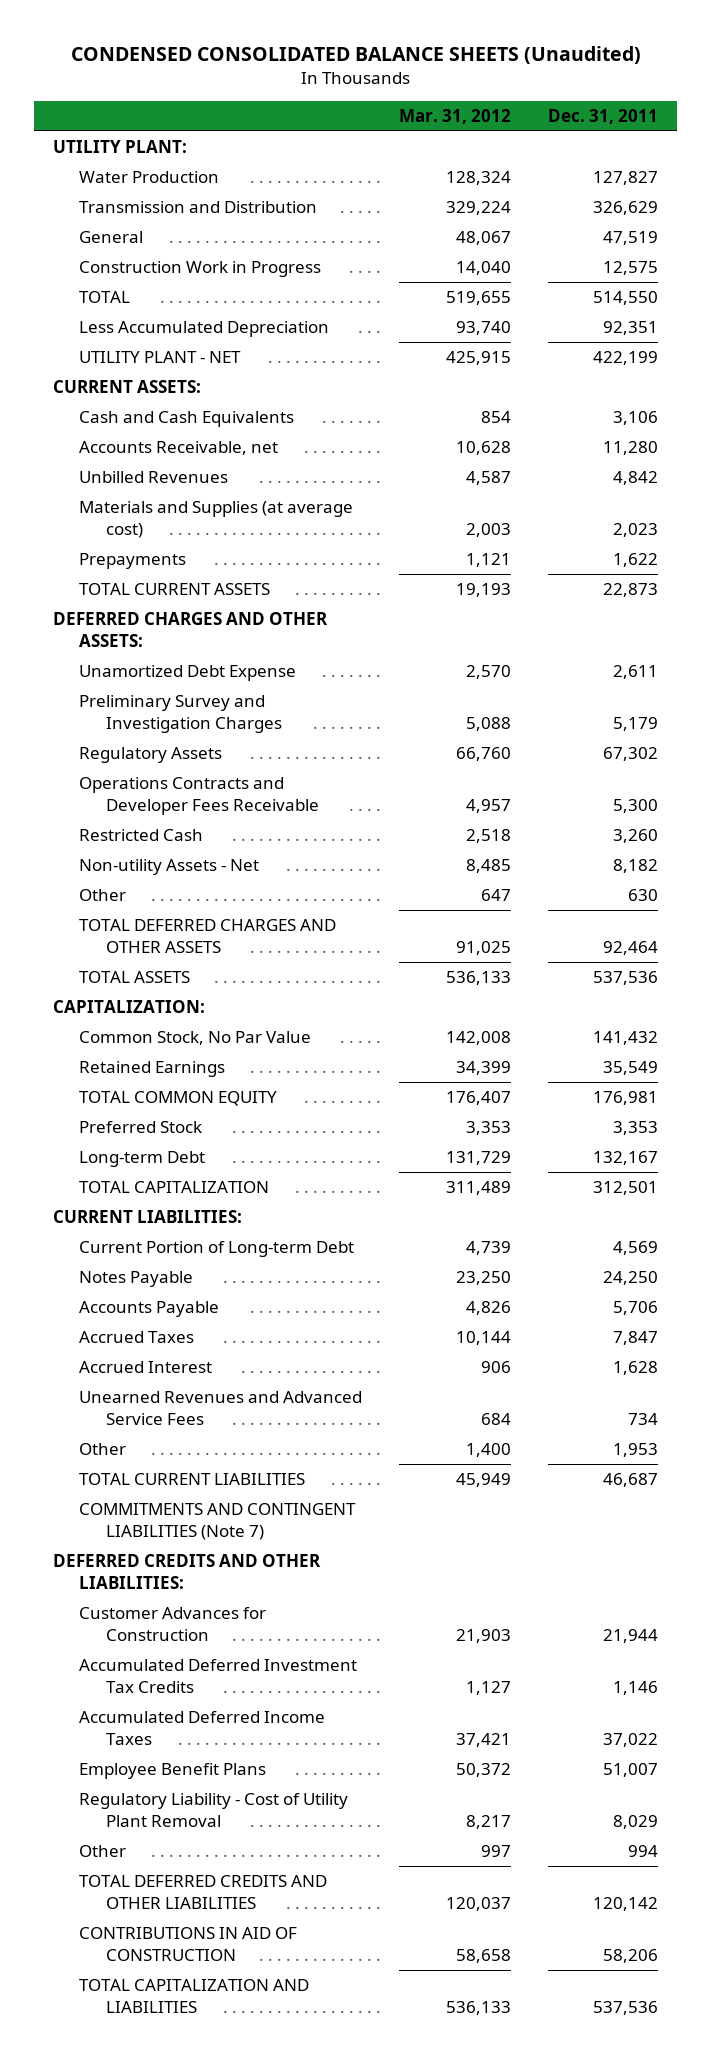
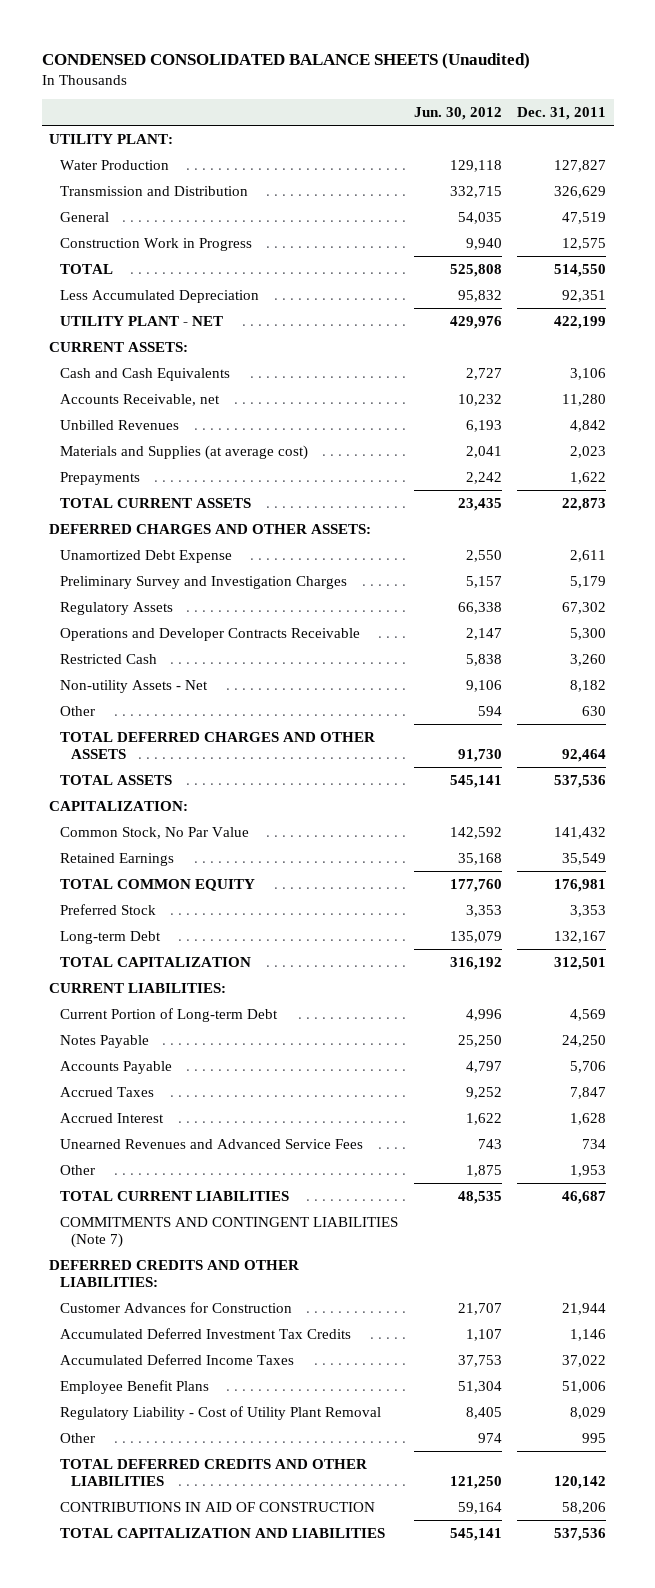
- | Mar. 31, 2012 | Dec. 31, 2011
+ | Jun. 30, 2012 | Dec. 31, 2011
- Operations Contracts and Developer Fees Receivable | 4,957 | 5,300
+ Operations and Developer Contracts Receivable | 2,147 | 5,300
- Employee Benefit Plans | 50,372 | 51,007
+ Employee Benefit Plans | 51,304 | 51,006
- Other | 997 | 994
+ Other | 974 | 995

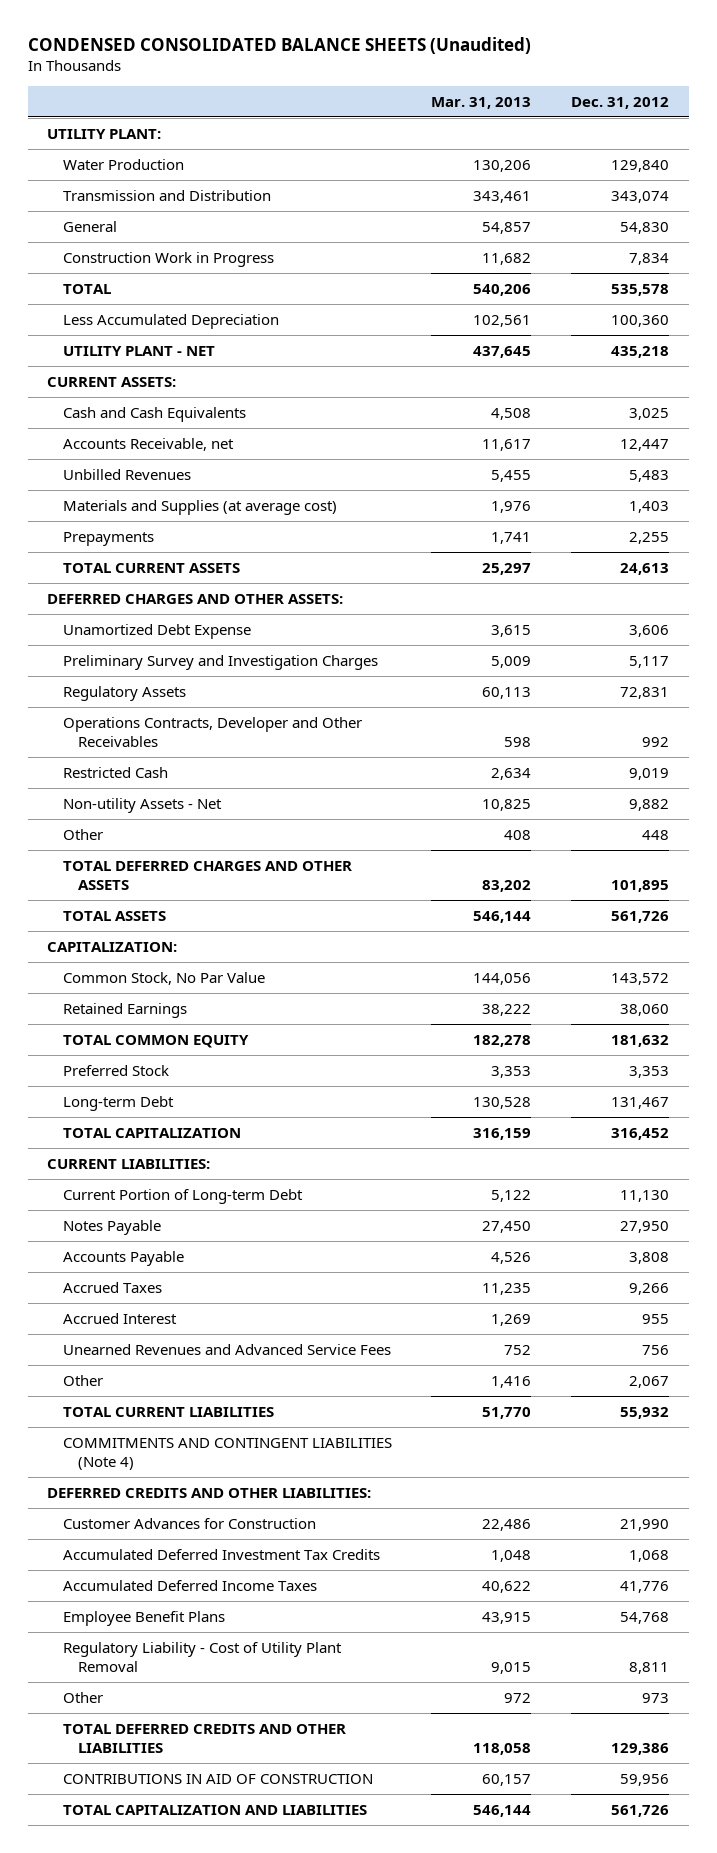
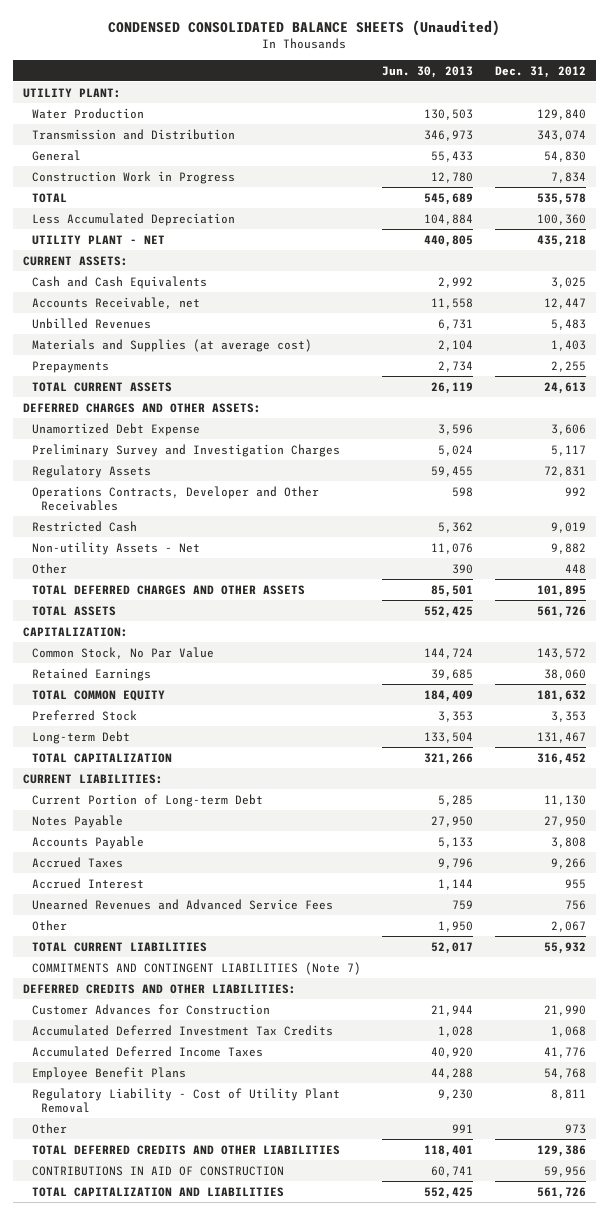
- | Mar. 31, 2013 | Dec. 31, 2012
+ | Jun. 30, 2013 | Dec. 31, 2012
- COMMITMENTS AND CONTINGENT LIABILITIES (Note 4)
+ COMMITMENTS AND CONTINGENT LIABILITIES (Note 7)

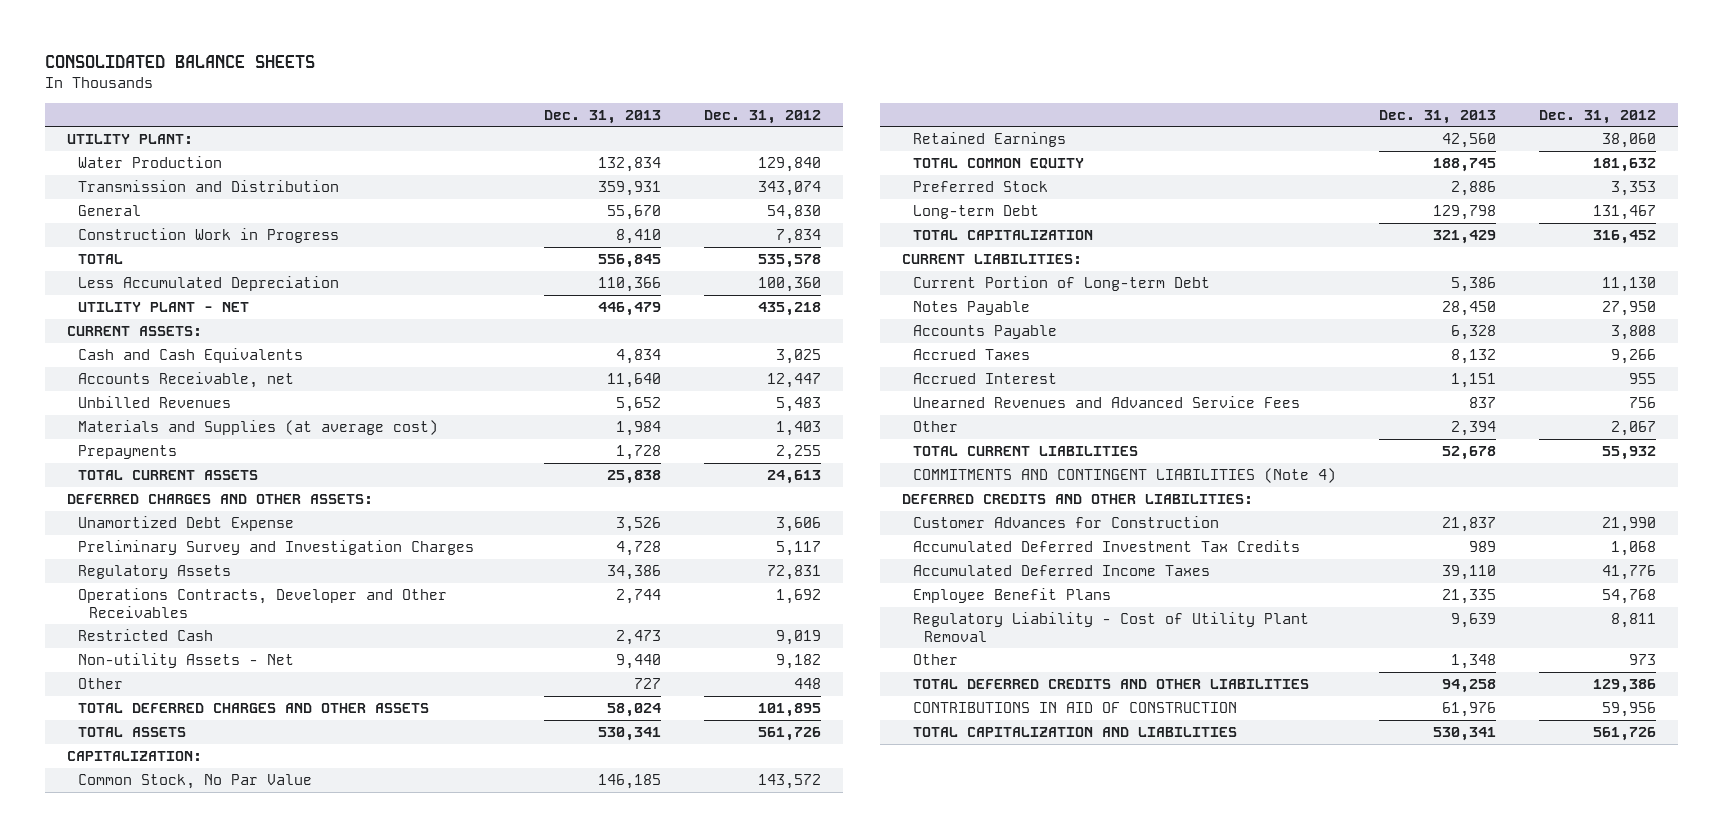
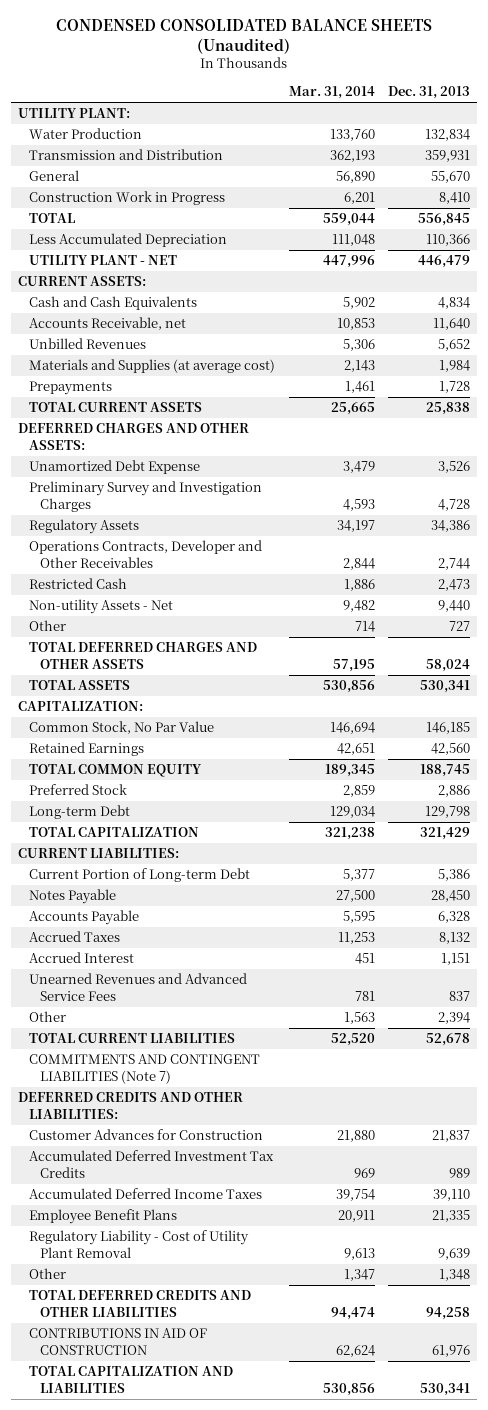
- CONSOLIDATED BALANCE SHEETS
+ CONDENSED CONSOLIDATED BALANCE SHEETS (Unaudited)
- | Dec. 31, 2013 | Dec. 31, 2012
+ | Mar. 31, 2014 | Dec. 31, 2013
- COMMITMENTS AND CONTINGENT LIABILITIES (Note 4)
+ COMMITMENTS AND CONTINGENT LIABILITIES (Note 7)

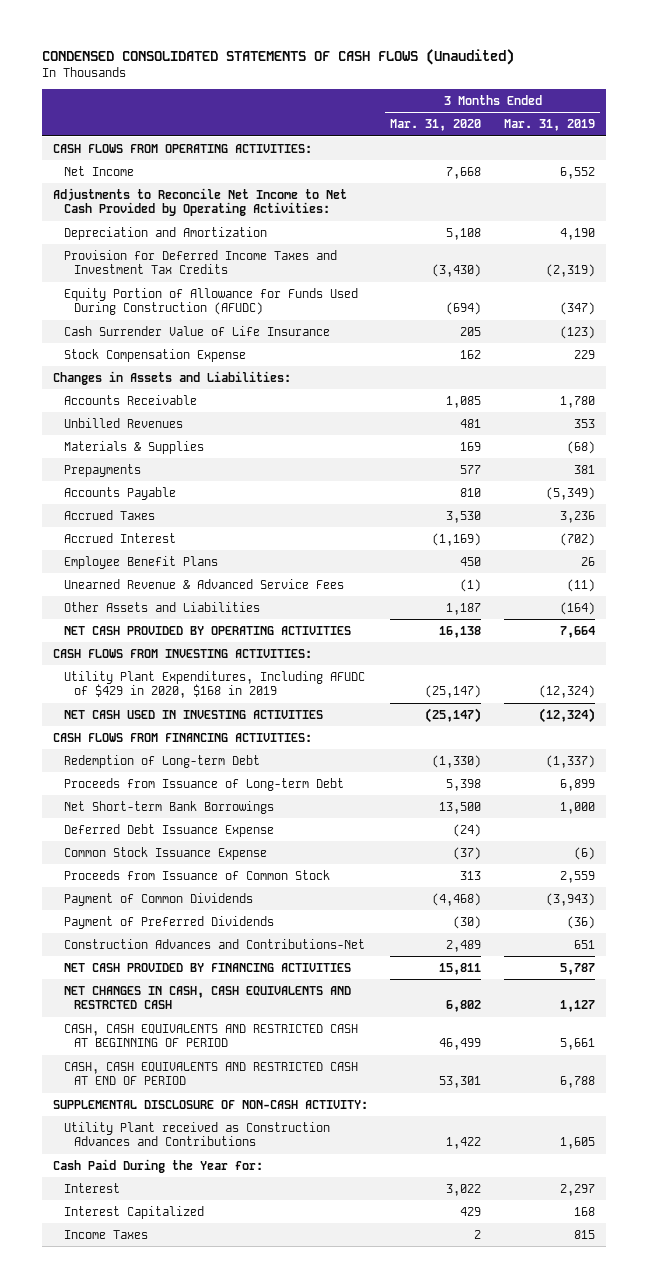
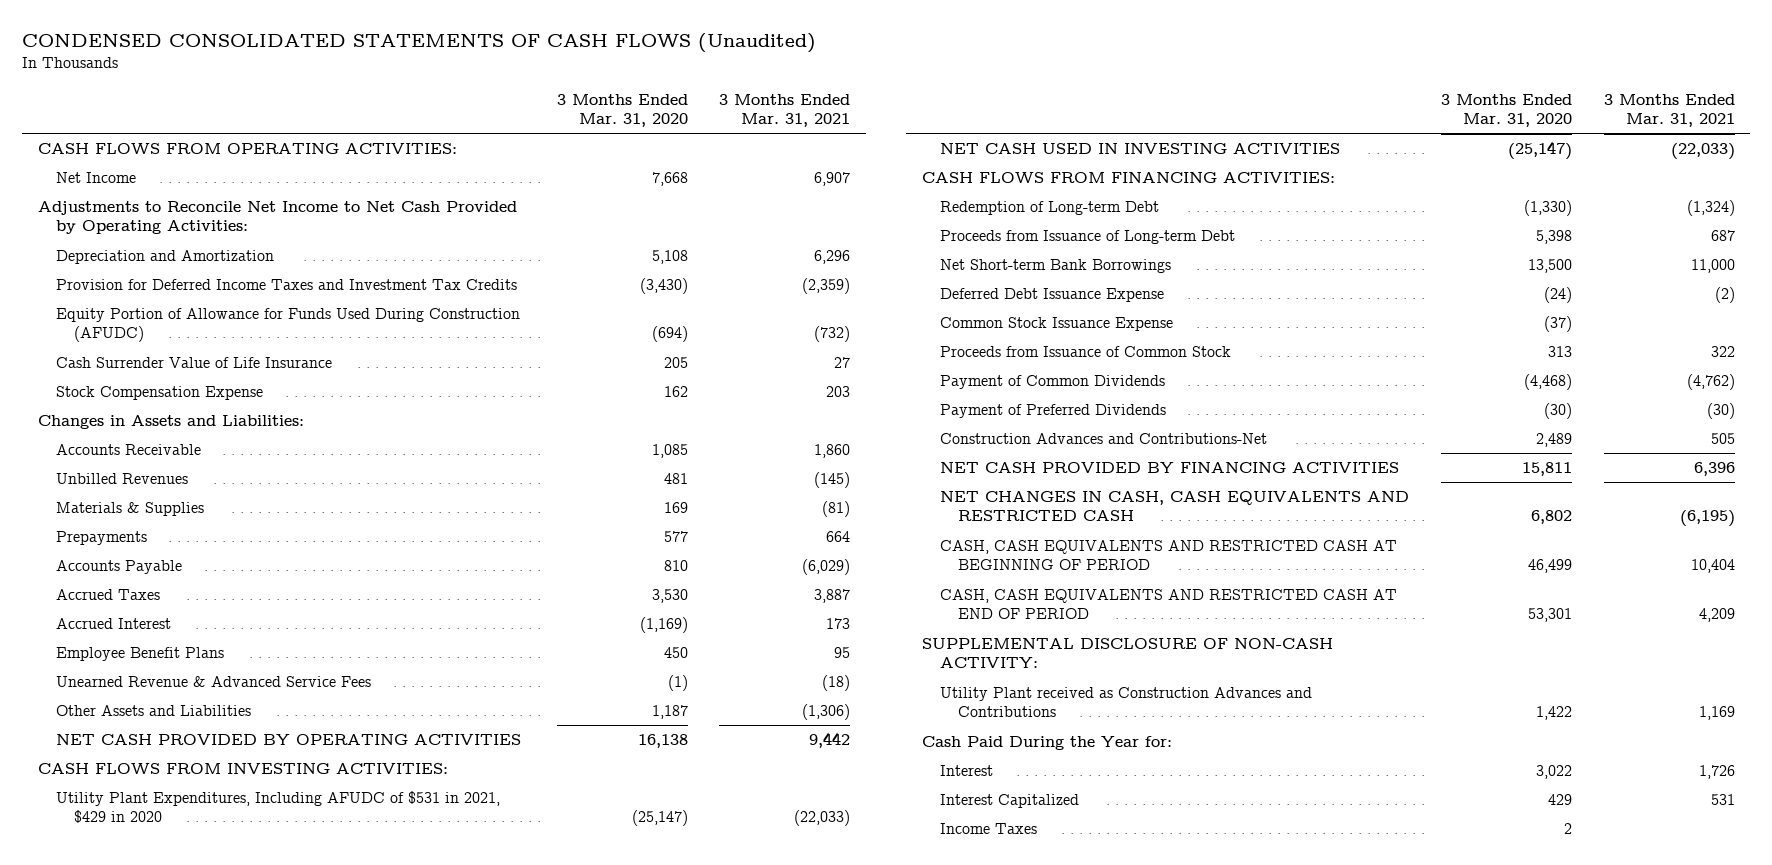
- | 3 Months Ended Mar. 31, 2020 | 3 Months Ended Mar. 31, 2019
+ | 3 Months Ended Mar. 31, 2020 | 3 Months Ended Mar. 31, 2021
- Utility Plant Expenditures, Including AFUDC of $429 in 2020, $168 in 2019 | (25,147) | (12,324)
+ Utility Plant Expenditures, Including AFUDC of $531 in 2021, $429 in 2020 | (25,147) | (22,033)
- NET CHANGES IN CASH, CASH EQUIVALENTS AND RESTRCTED CASH | 6,802 | 1,127
+ NET CHANGES IN CASH, CASH EQUIVALENTS AND RESTRICTED CASH | 6,802 | (6,195)

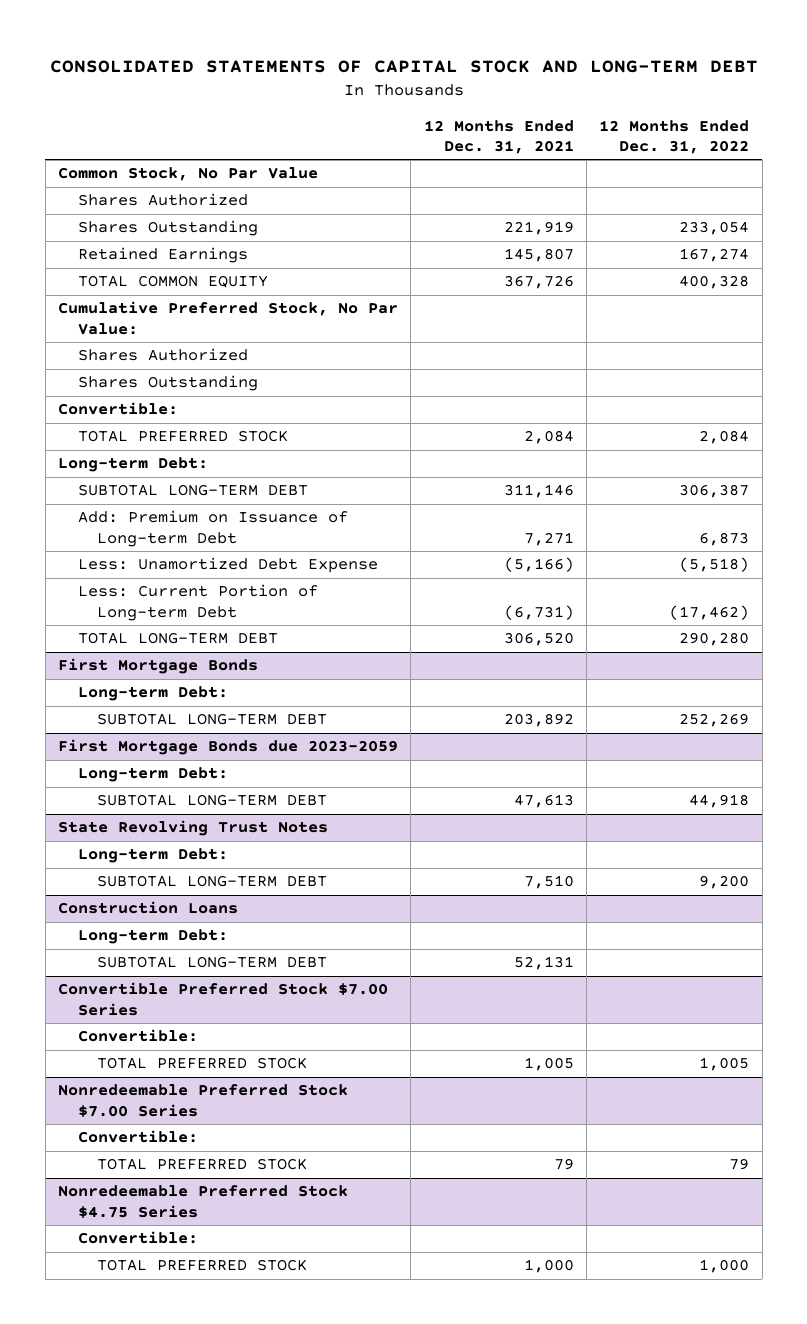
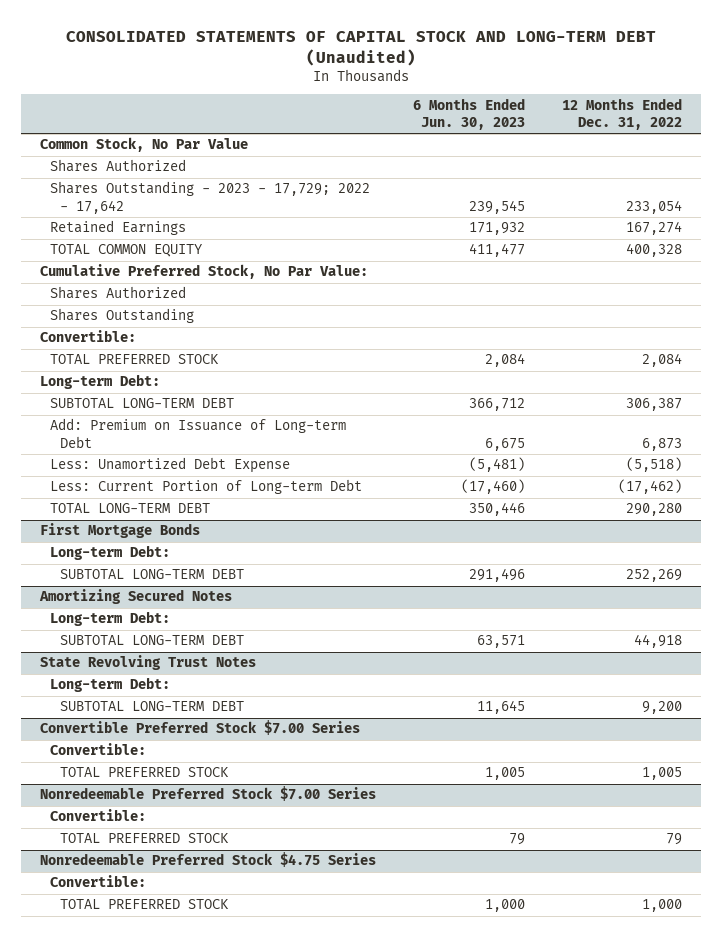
- CONSOLIDATED STATEMENTS OF CAPITAL STOCK AND LONG-TERM DEBT
+ CONSOLIDATED STATEMENTS OF CAPITAL STOCK AND LONG-TERM DEBT (Unaudited)
- | 12 Months Ended Dec. 31, 2021 | 12 Months Ended Dec. 31, 2022
+ | 6 Months Ended Jun. 30, 2023 | 12 Months Ended Dec. 31, 2022
- Shares Outstanding | 221,919 | 233,054
+ Shares Outstanding - 2023 - 17,729; 2022 - 17,642 | 239,545 | 233,054
- First Mortgage Bonds due 2023-2059
+ Amortizing Secured Notes
- Construction Loans
- Long-term Debt:
- SUBTOTAL LONG-TERM DEBT | 52,131 |

